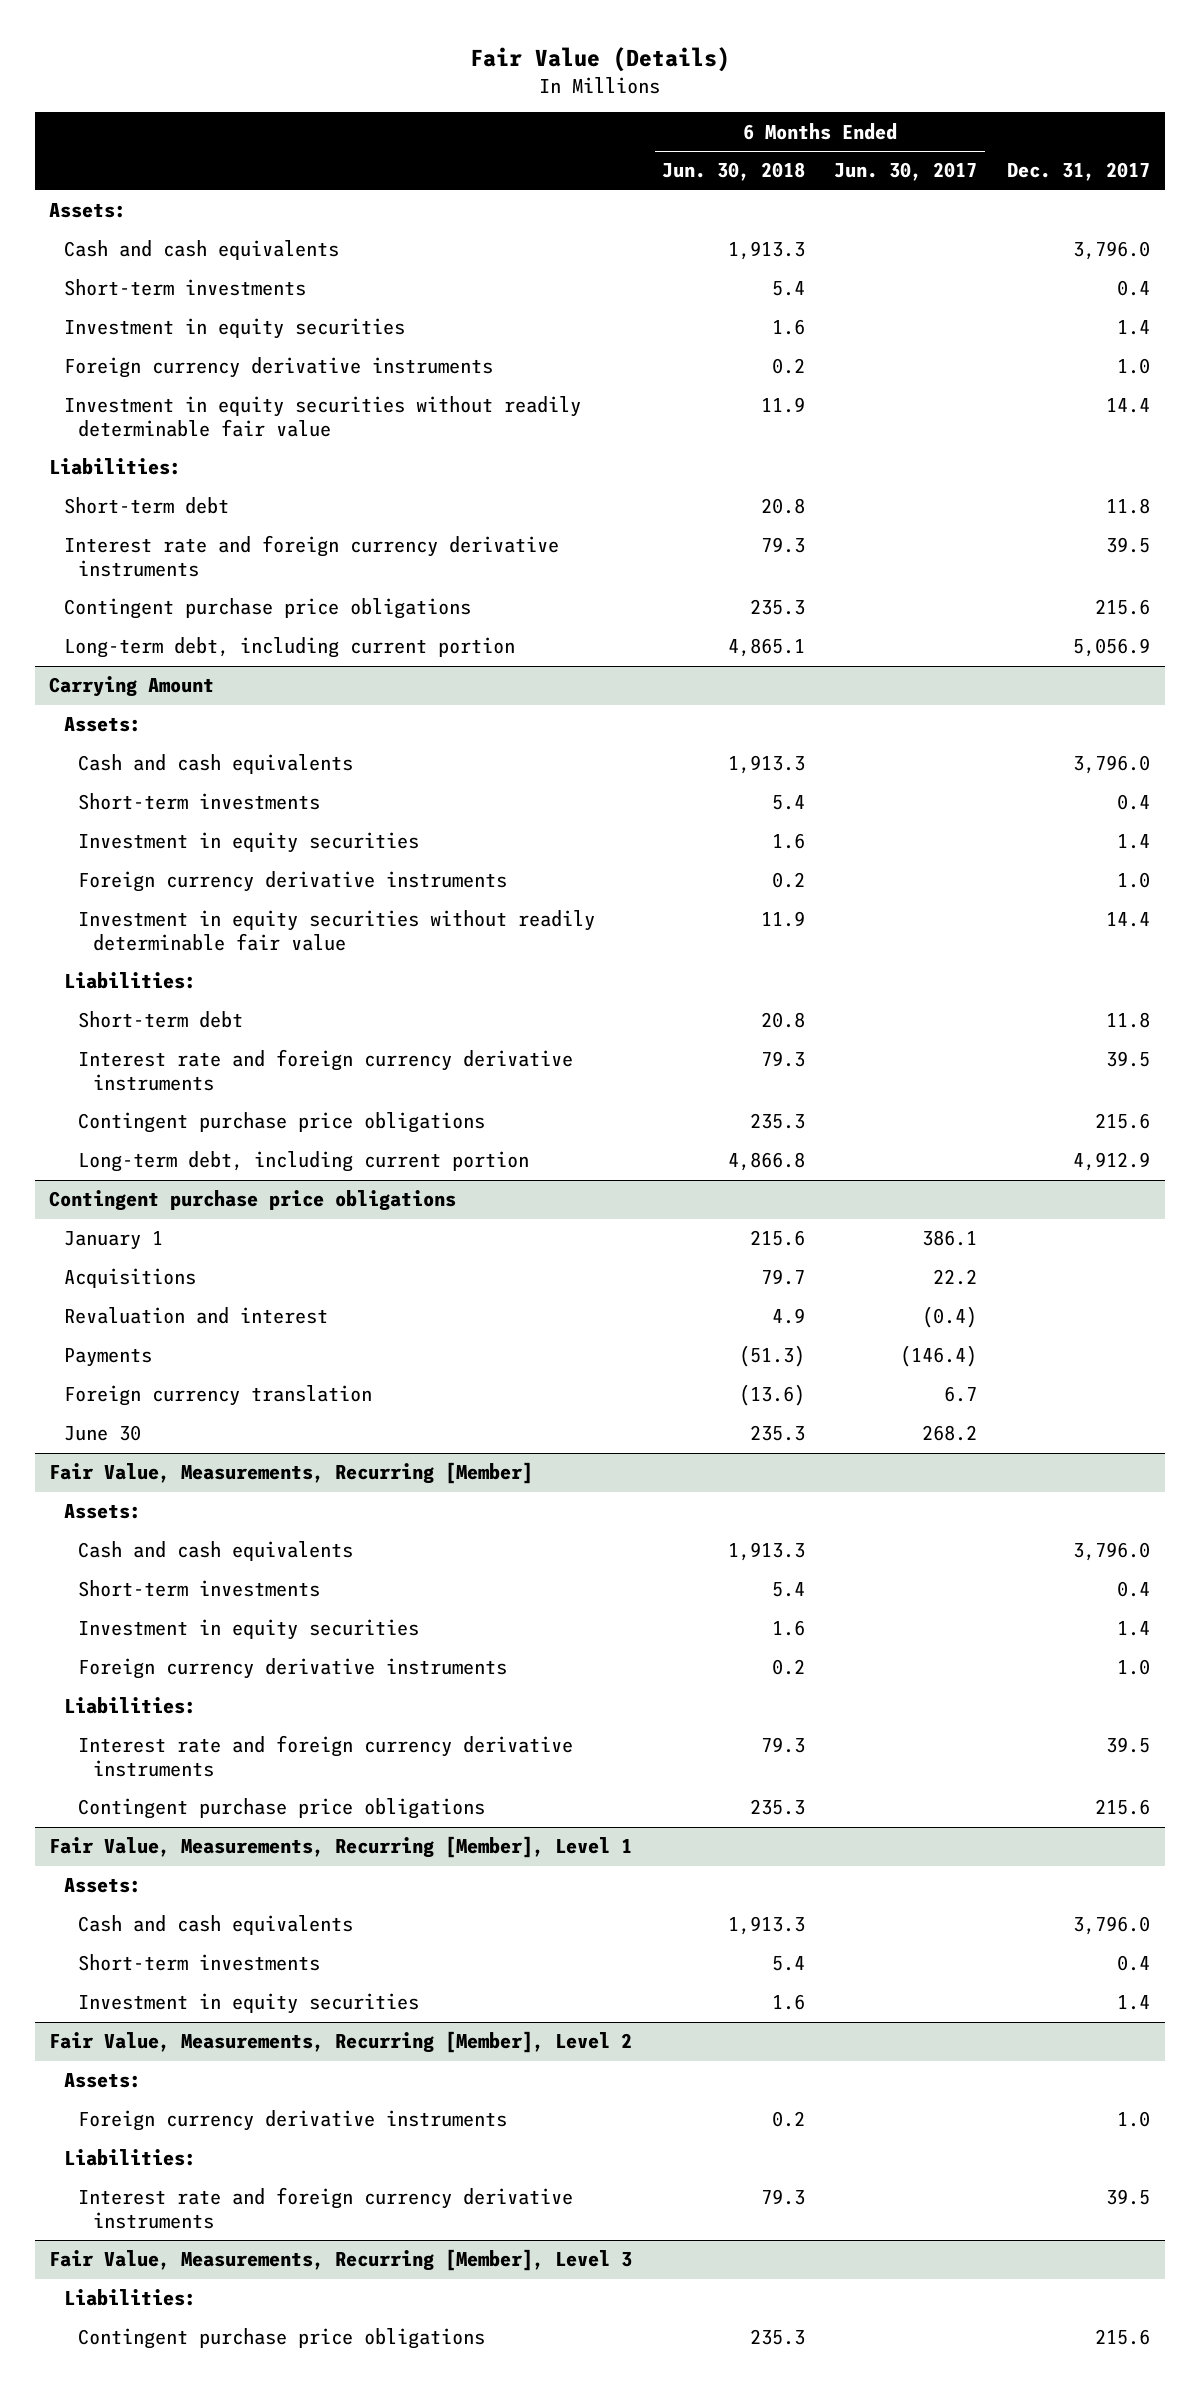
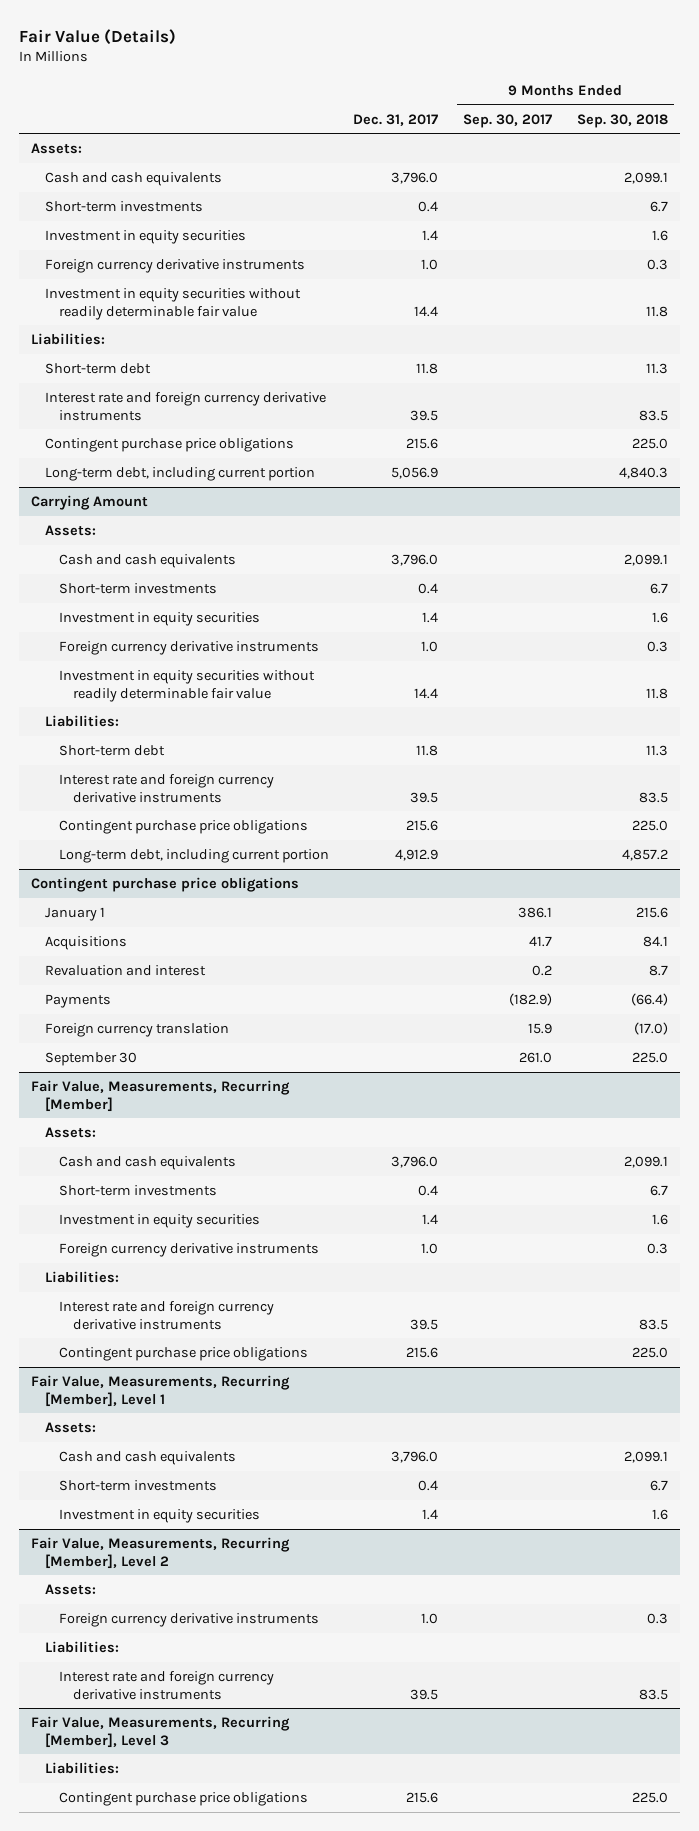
- | 6 Months Ended Jun. 30, 2018 | 6 Months Ended Jun. 30, 2017 | Dec. 31, 2017
+ | Dec. 31, 2017 | 9 Months Ended Sep. 30, 2017 | 9 Months Ended Sep. 30, 2018
@ Contingent purchase price obligations
- June 30 | 235.3 | 268.2 |
+ September 30 | | 261.0 | 225.0

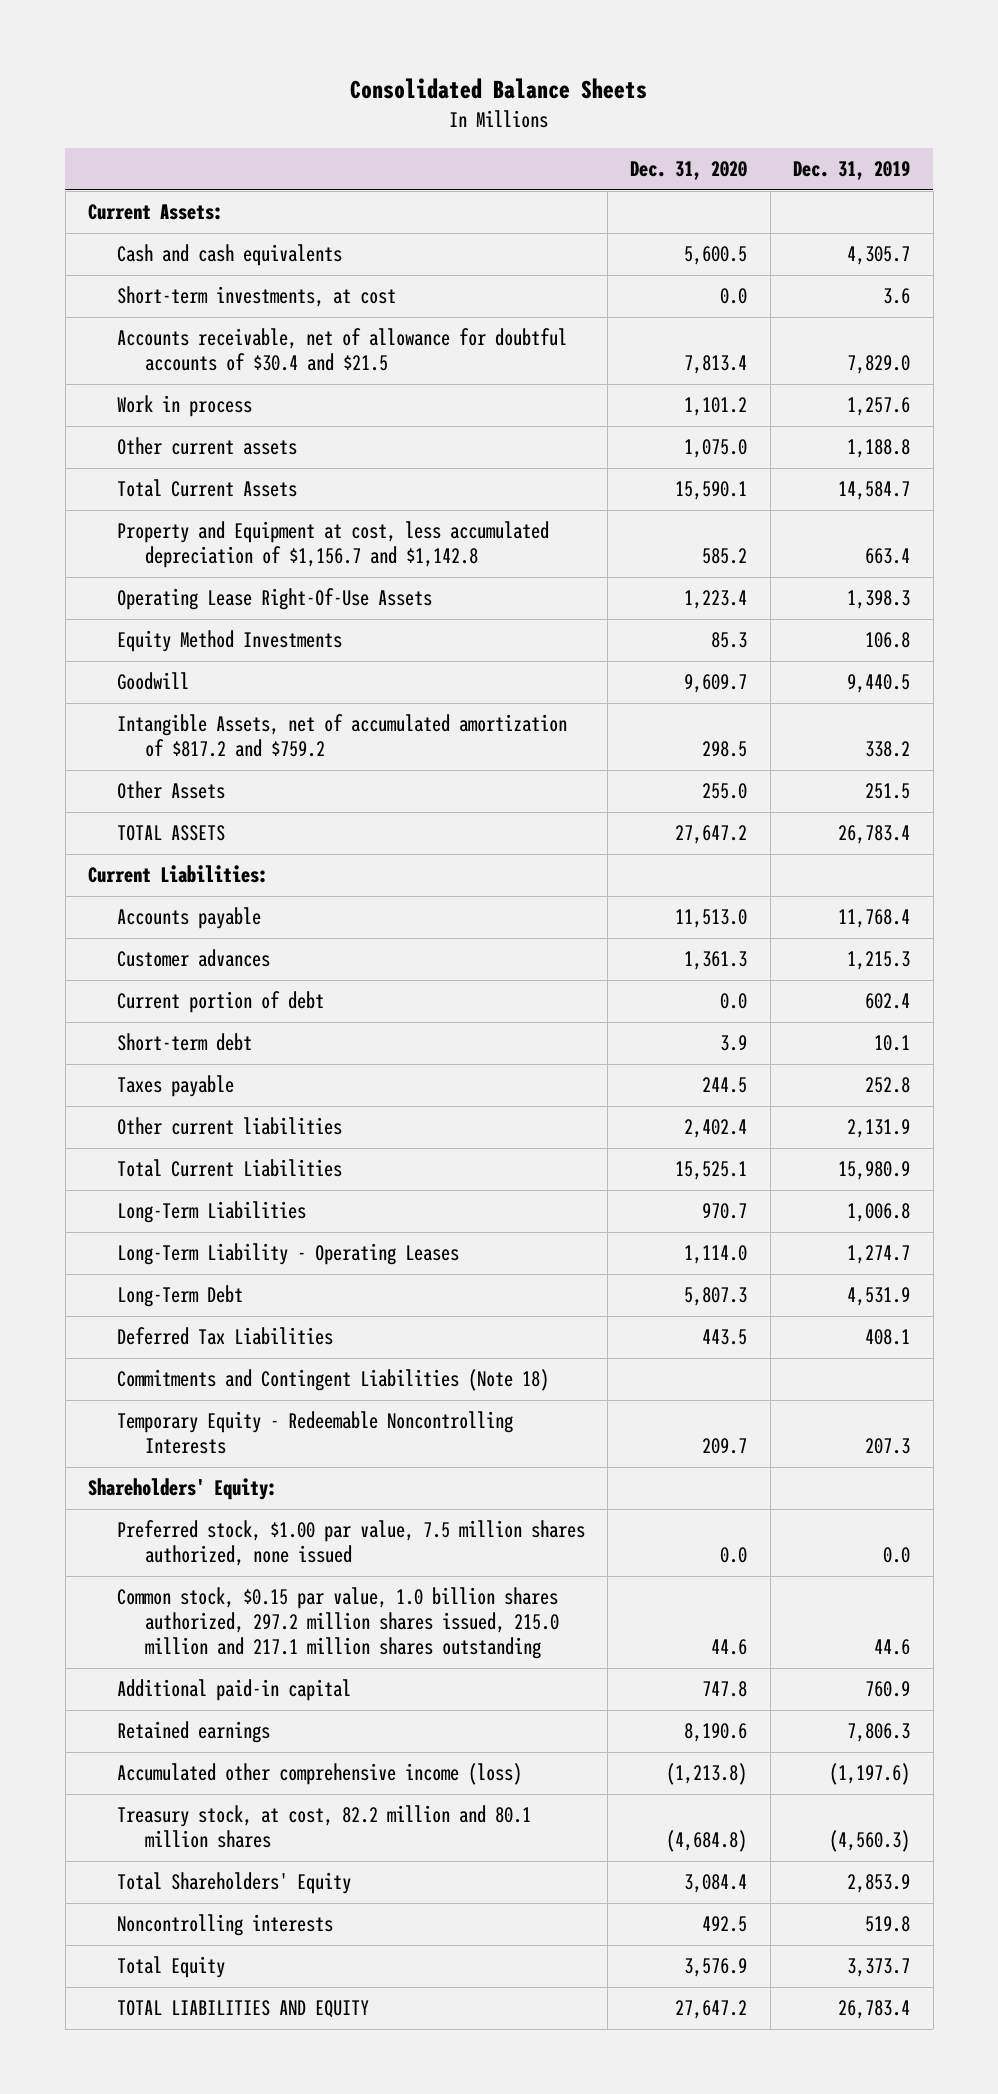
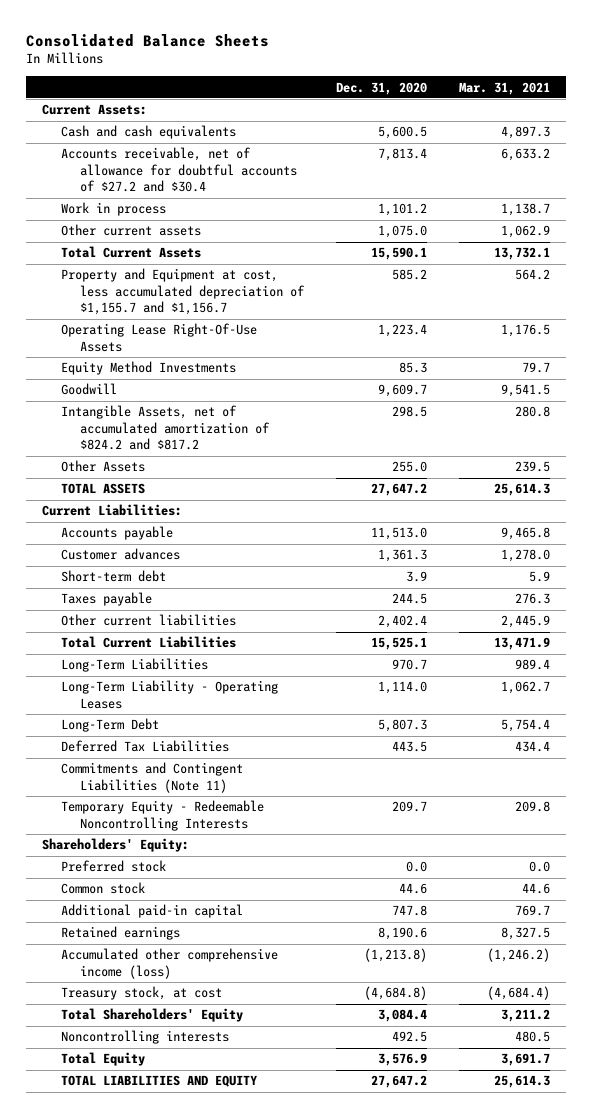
- | Dec. 31, 2020 | Dec. 31, 2019
+ | Dec. 31, 2020 | Mar. 31, 2021
- Short-term investments, at cost | 0.0 | 3.6
- Accounts receivable, net of allowance for doubtful accounts of $30.4 and $21.5 | 7,813.4 | 7,829.0
+ Accounts receivable, net of allowance for doubtful accounts of $27.2 and $30.4 | 7,813.4 | 6,633.2
- Property and Equipment at cost, less accumulated depreciation of $1,156.7 and $1,142.8 | 585.2 | 663.4
+ Property and Equipment at cost, less accumulated depreciation of $1,155.7 and $1,156.7 | 585.2 | 564.2
- Intangible Assets, net of accumulated amortization of $817.2 and $759.2 | 298.5 | 338.2
+ Intangible Assets, net of accumulated amortization of $824.2 and $817.2 | 298.5 | 280.8
- Current portion of debt | 0.0 | 602.4
- Commitments and Contingent Liabilities (Note 18)
+ Commitments and Contingent Liabilities (Note 11)
- Preferred stock, $1.00 par value, 7.5 million shares authorized, none issued | 0.0 | 0.0
- Common stock, $0.15 par value, 1.0 billion shares authorized, 297.2 million shares issued, 215.0 million and 217.1 million shares outstanding | 44.6 | 44.6
+ Preferred stock | 0.0 | 0.0
+ Common stock | 44.6 | 44.6
- Treasury stock, at cost, 82.2 million and 80.1 million shares | (4,684.8) | (4,560.3)
+ Treasury stock, at cost | (4,684.8) | (4,684.4)

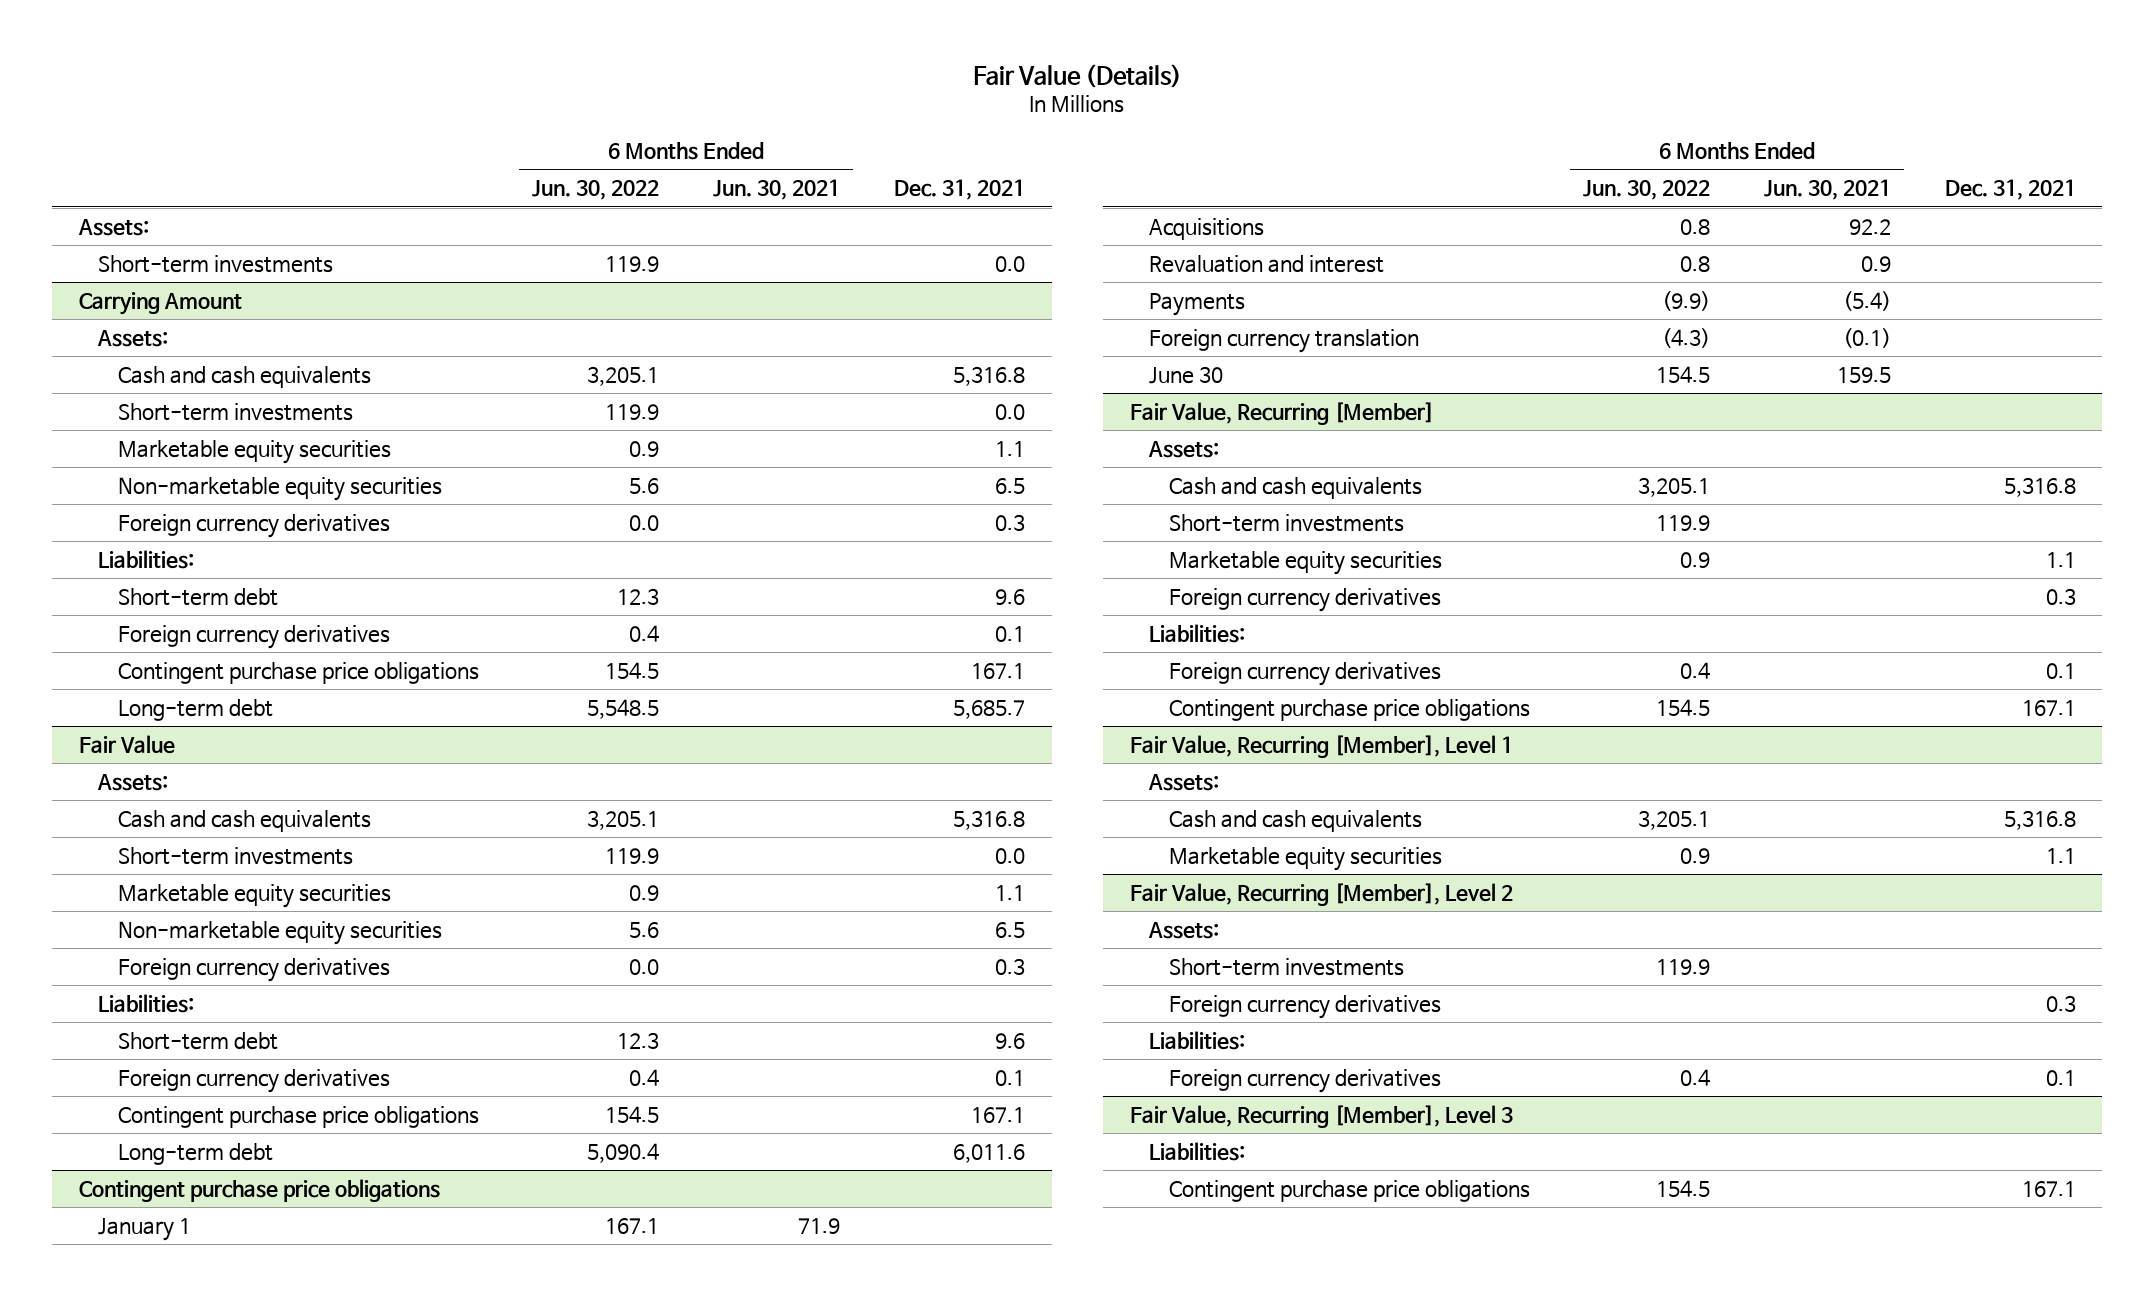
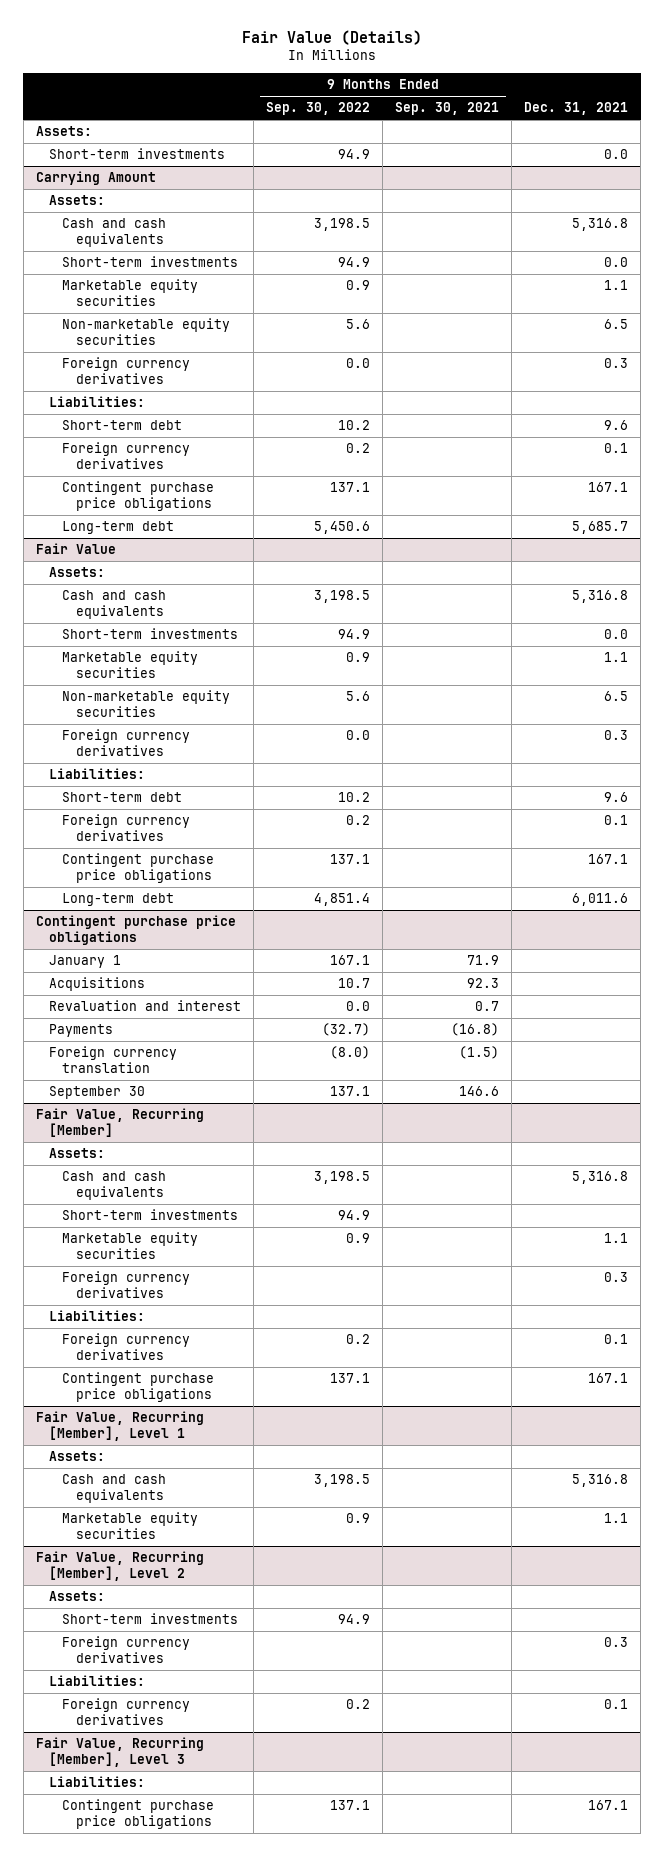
- | 6 Months Ended Jun. 30, 2022 | 6 Months Ended Jun. 30, 2021 | Dec. 31, 2021
+ | 9 Months Ended Sep. 30, 2022 | 9 Months Ended Sep. 30, 2021 | Dec. 31, 2021
@ Contingent purchase price obligations
- June 30 | 154.5 | 159.5 |
+ September 30 | 137.1 | 146.6 |

